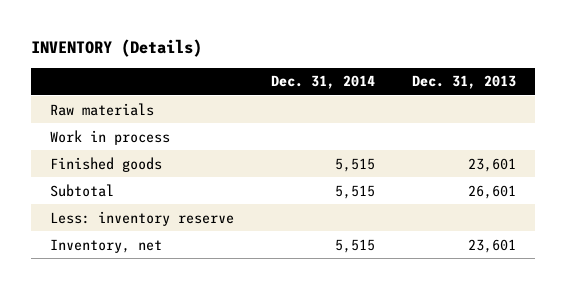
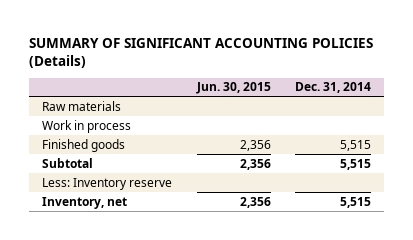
- INVENTORY (Details)
+ SUMMARY OF SIGNIFICANT ACCOUNTING POLICIES (Details)
- | Dec. 31, 2014 | Dec. 31, 2013
+ | Jun. 30, 2015 | Dec. 31, 2014
- Less: inventory reserve
+ Less: Inventory reserve

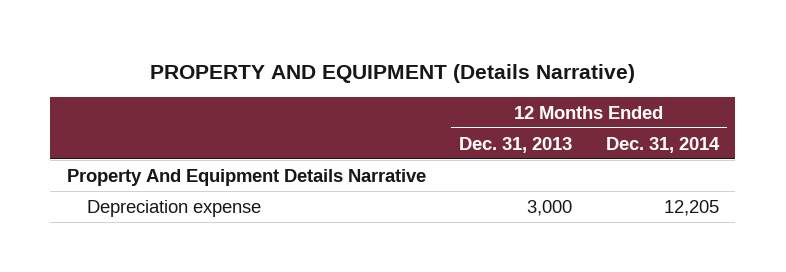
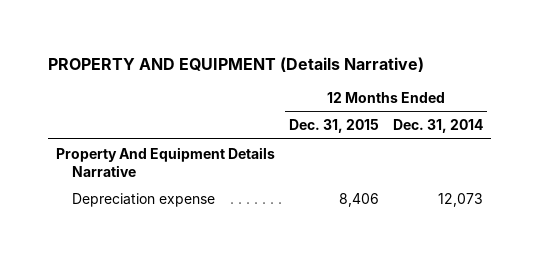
- | 12 Months Ended Dec. 31, 2013 | 12 Months Ended Dec. 31, 2014
+ | 12 Months Ended Dec. 31, 2015 | 12 Months Ended Dec. 31, 2014
- Depreciation expense | 3,000 | 12,205
+ Depreciation expense | 8,406 | 12,073

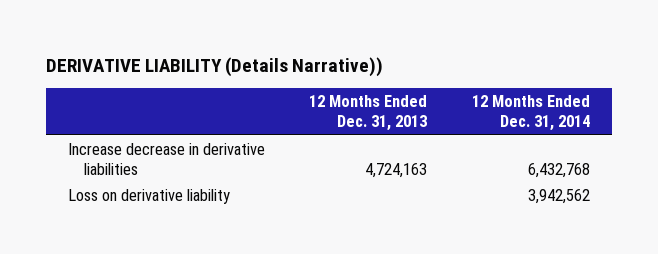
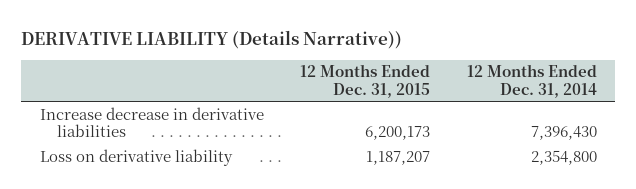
- | 12 Months Ended Dec. 31, 2013 | 12 Months Ended Dec. 31, 2014
+ | 12 Months Ended Dec. 31, 2015 | 12 Months Ended Dec. 31, 2014
- Increase decrease in derivative liabilities | 4,724,163 | 6,432,768
- Loss on derivative liability | | 3,942,562
+ Increase decrease in derivative liabilities | 6,200,173 | 7,396,430
+ Loss on derivative liability | 1,187,207 | 2,354,800

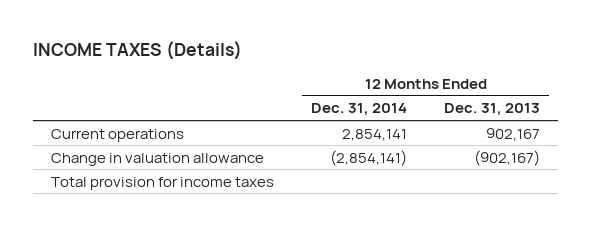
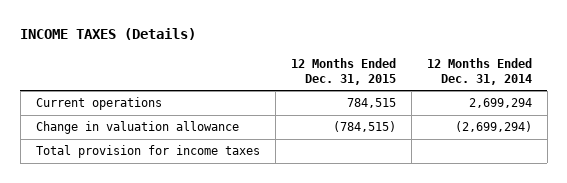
- | 12 Months Ended Dec. 31, 2014 | 12 Months Ended Dec. 31, 2013
+ | 12 Months Ended Dec. 31, 2015 | 12 Months Ended Dec. 31, 2014
- Current operations | 2,854,141 | 902,167
- Change in valuation allowance | (2,854,141) | (902,167)
+ Current operations | 784,515 | 2,699,294
+ Change in valuation allowance | (784,515) | (2,699,294)

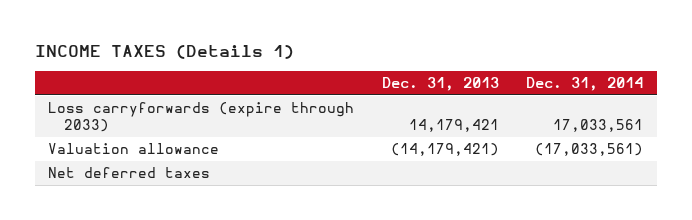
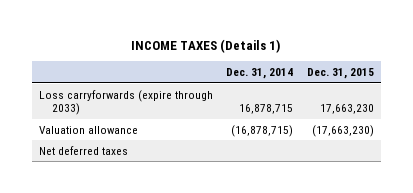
- | Dec. 31, 2013 | Dec. 31, 2014
+ | Dec. 31, 2014 | Dec. 31, 2015
- Loss carryforwards (expire through 2033) | 14,179,421 | 17,033,561
- Valuation allowance | (14,179,421) | (17,033,561)
+ Loss carryforwards (expire through 2033) | 16,878,715 | 17,663,230
+ Valuation allowance | (16,878,715) | (17,663,230)

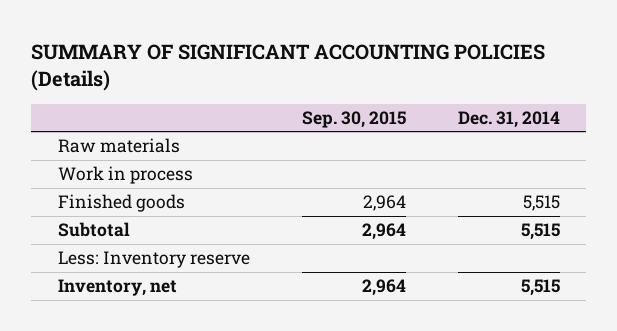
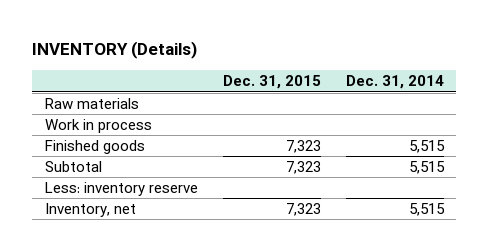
- SUMMARY OF SIGNIFICANT ACCOUNTING POLICIES (Details)
+ INVENTORY (Details)
- | Sep. 30, 2015 | Dec. 31, 2014
+ | Dec. 31, 2015 | Dec. 31, 2014
- Less: Inventory reserve
+ Less: inventory reserve

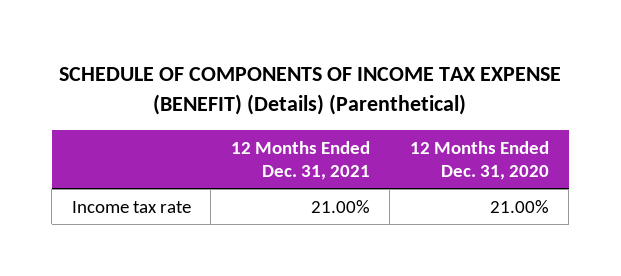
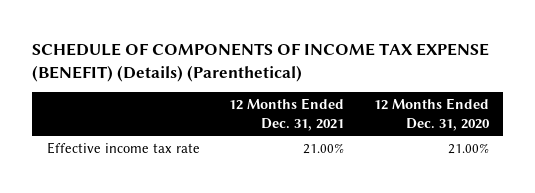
- Income tax rate | 21.00% | 21.00%
+ Effective income tax rate | 21.00% | 21.00%

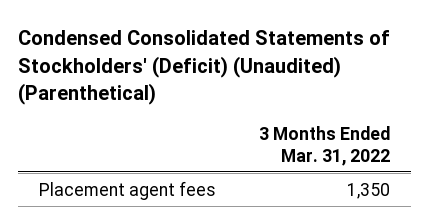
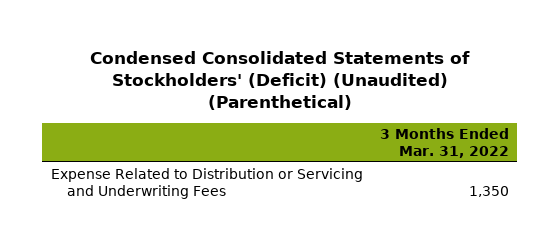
- Placement agent fees | 1,350
+ Expense Related to Distribution or Servicing and Underwriting Fees | 1,350

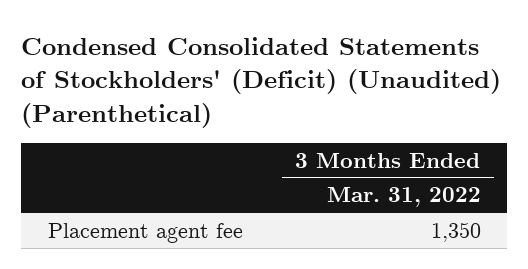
- Expense Related to Distribution or Servicing and Underwriting Fees | 1,350
+ Placement agent fee | 1,350

